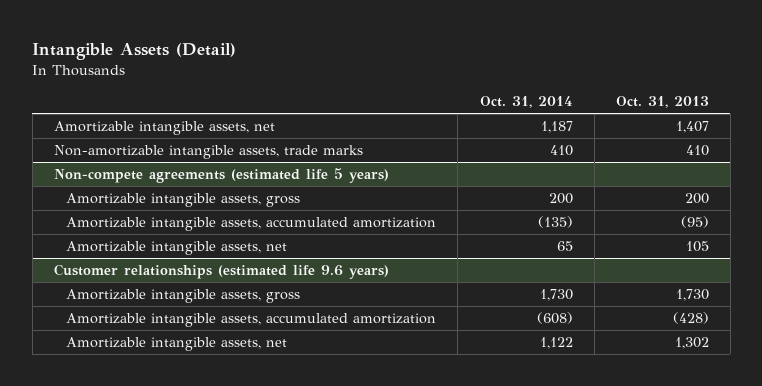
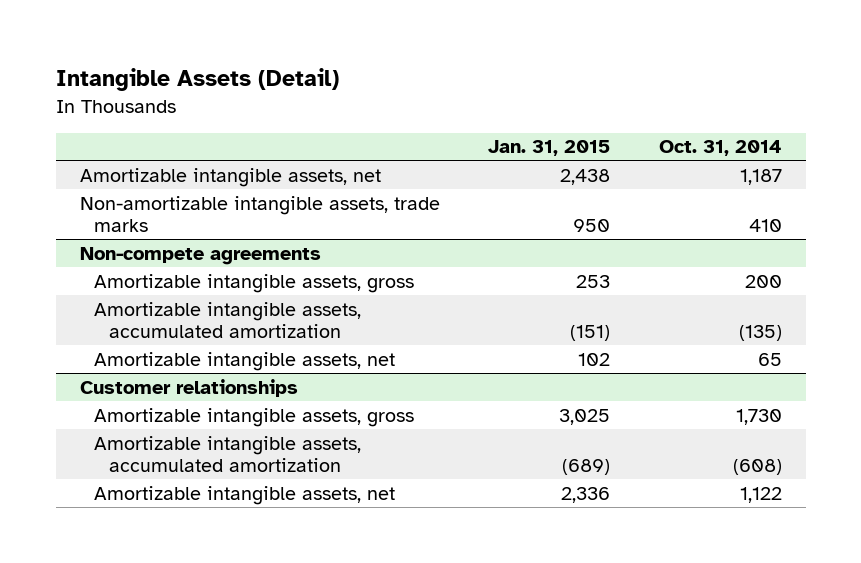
- | Oct. 31, 2014 | Oct. 31, 2013
+ | Jan. 31, 2015 | Oct. 31, 2014
- Non-compete agreements (estimated life 5 years)
+ Non-compete agreements
- Customer relationships (estimated life 9.6 years)
+ Customer relationships

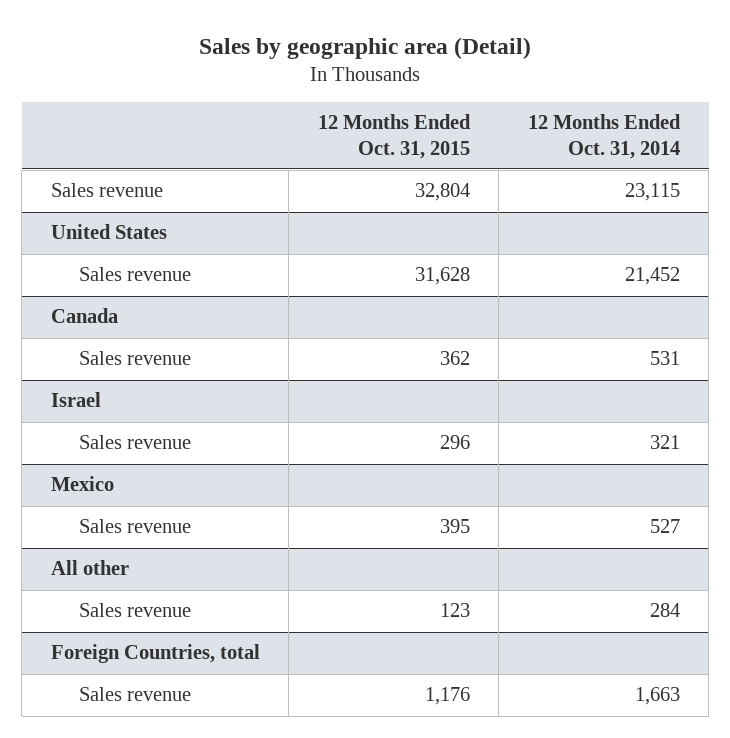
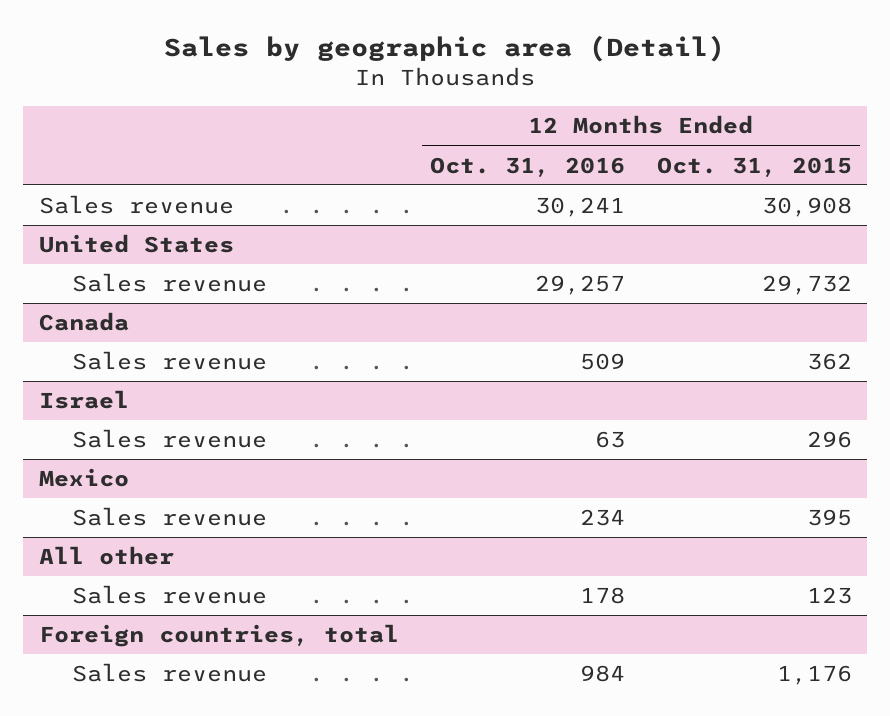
- | 12 Months Ended Oct. 31, 2015 | 12 Months Ended Oct. 31, 2014
+ | 12 Months Ended Oct. 31, 2016 | 12 Months Ended Oct. 31, 2015
- Sales revenue | 32,804 | 23,115
+ Sales revenue | 30,241 | 30,908
@ United States
- Sales revenue | 31,628 | 21,452
+ Sales revenue | 29,257 | 29,732
- Foreign Countries, total
+ Foreign countries, total

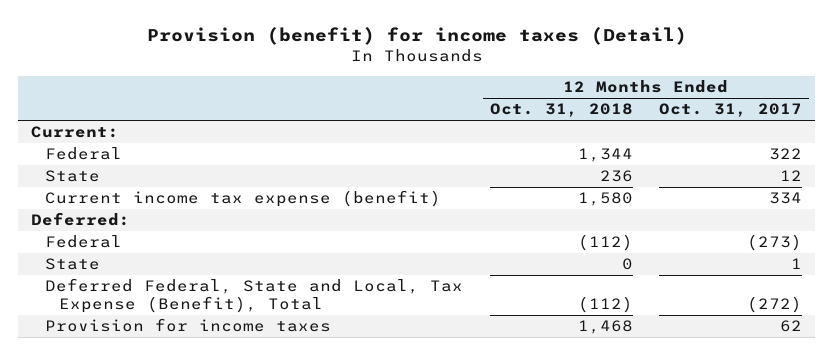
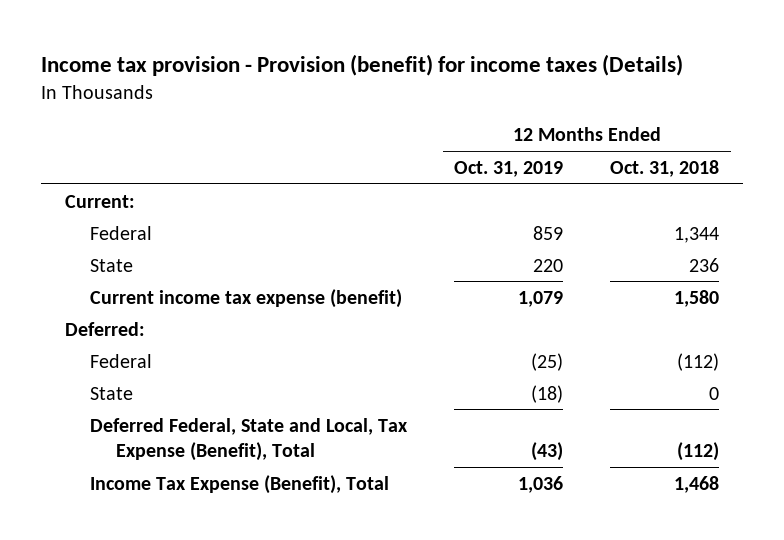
- Provision (benefit) for income taxes (Detail)
+ Income tax provision - Provision (benefit) for income taxes (Details)
- | 12 Months Ended Oct. 31, 2018 | 12 Months Ended Oct. 31, 2017
+ | 12 Months Ended Oct. 31, 2019 | 12 Months Ended Oct. 31, 2018
- Provision for income taxes | 1,468 | 62
+ Income Tax Expense (Benefit), Total | 1,036 | 1,468

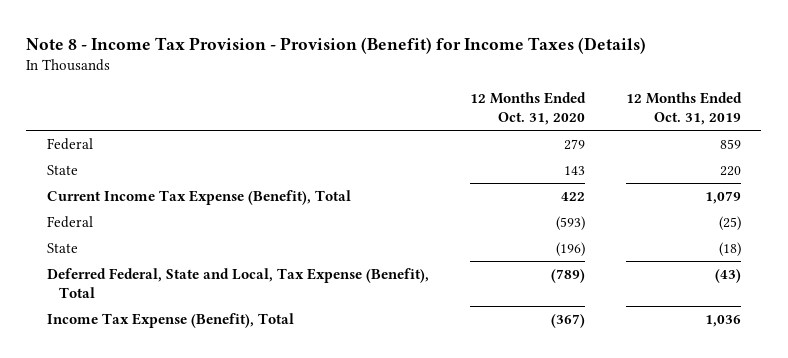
- Income tax provision - Provision (benefit) for income taxes (Details)
+ Note 8 - Income Tax Provision - Provision (Benefit) for Income Taxes (Details)
- | 12 Months Ended Oct. 31, 2019 | 12 Months Ended Oct. 31, 2018
+ | 12 Months Ended Oct. 31, 2020 | 12 Months Ended Oct. 31, 2019
- Current:
- Current income tax expense (benefit) | 1,079 | 1,580
- Deferred:
+ Current Income Tax Expense (Benefit), Total | 422 | 1,079

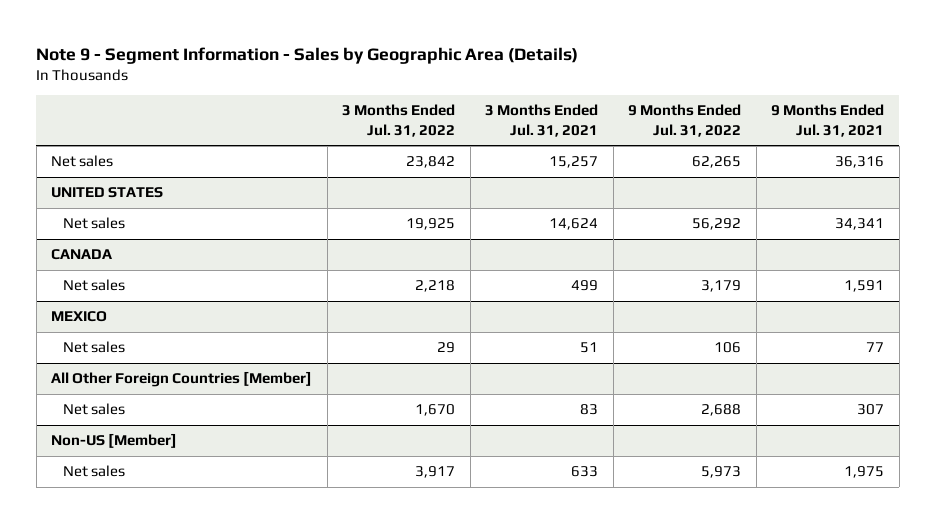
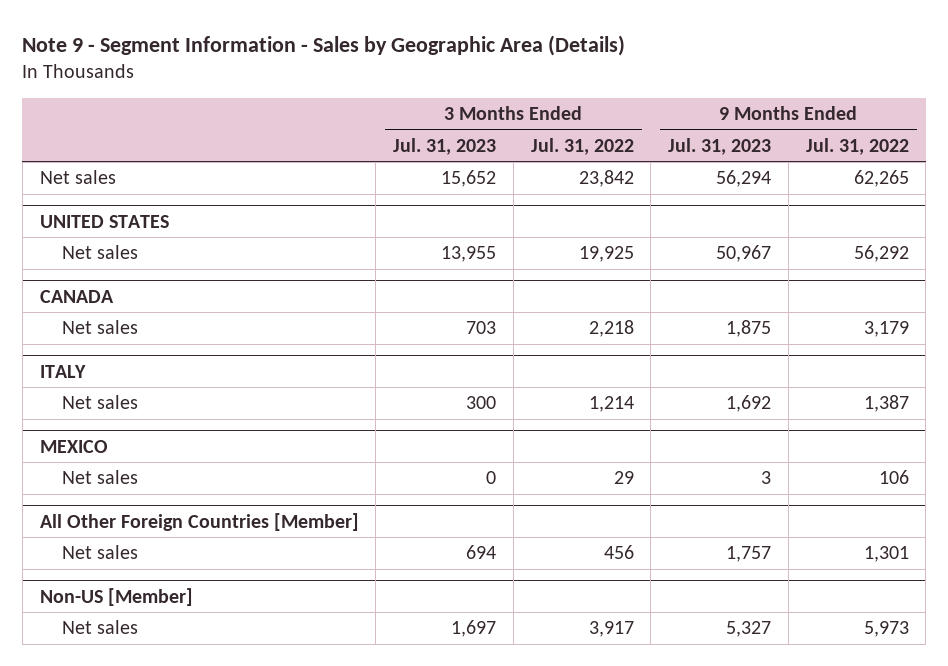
- | 3 Months Ended Jul. 31, 2022 | 3 Months Ended Jul. 31, 2021 | 9 Months Ended Jul. 31, 2022 | 9 Months Ended Jul. 31, 2021
+ | 3 Months Ended Jul. 31, 2023 | 3 Months Ended Jul. 31, 2022 | 9 Months Ended Jul. 31, 2023 | 9 Months Ended Jul. 31, 2022
+ ITALY
+ Net sales | 300 | 1,214 | 1,692 | 1,387
@ All Other Foreign Countries [Member]
- Net sales | 1,670 | 83 | 2,688 | 307
+ Net sales | 694 | 456 | 1,757 | 1,301

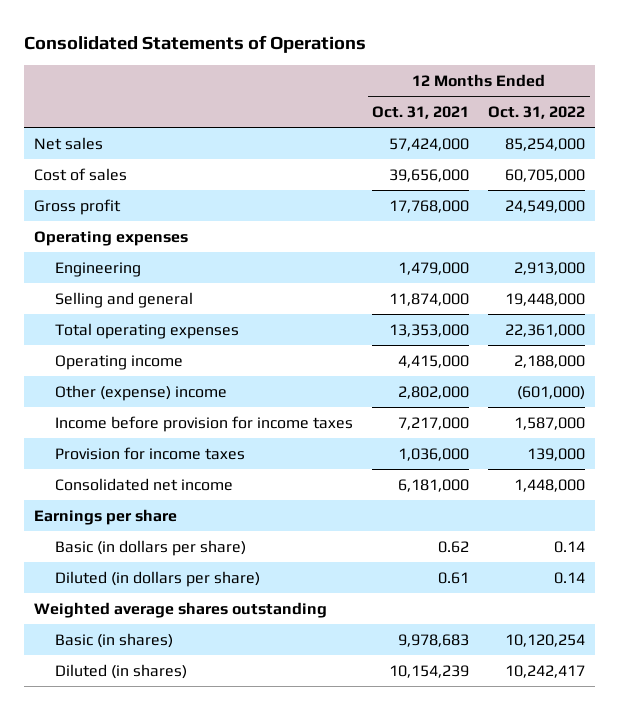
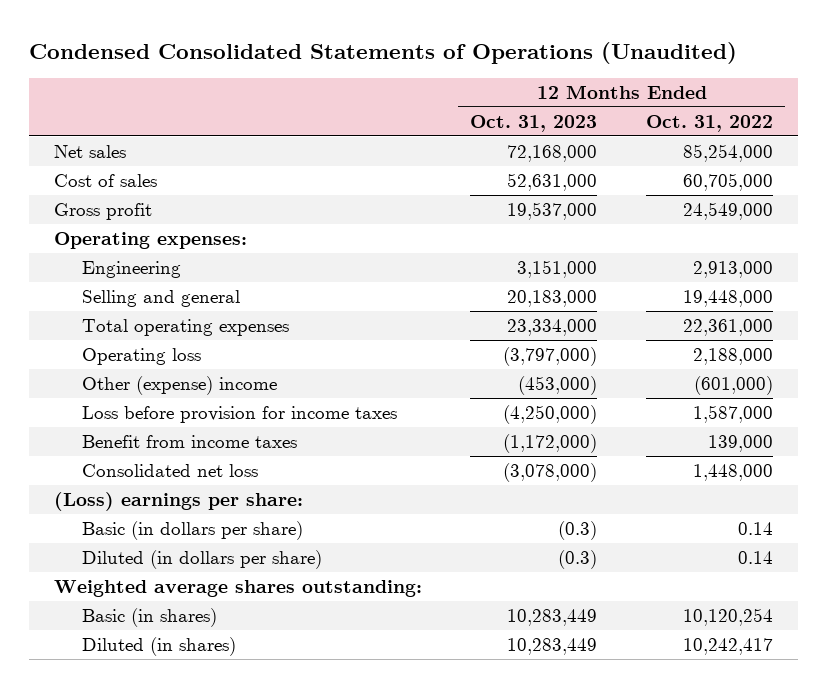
- Consolidated Statements of Operations
+ Condensed Consolidated Statements of Operations (Unaudited)
- | 12 Months Ended Oct. 31, 2021 | 12 Months Ended Oct. 31, 2022
+ | 12 Months Ended Oct. 31, 2023 | 12 Months Ended Oct. 31, 2022
- Operating expenses
+ Operating expenses:
- Operating income | 4,415,000 | 2,188,000
+ Operating loss | (3,797,000) | 2,188,000
- Income before provision for income taxes | 7,217,000 | 1,587,000
- Provision for income taxes | 1,036,000 | 139,000
- Consolidated net income | 6,181,000 | 1,448,000
- Earnings per share
+ Loss before provision for income taxes | (4,250,000) | 1,587,000
+ Benefit from income taxes | (1,172,000) | 139,000
+ Consolidated net loss | (3,078,000) | 1,448,000
+ (Loss) earnings per share:
- Weighted average shares outstanding
+ Weighted average shares outstanding:

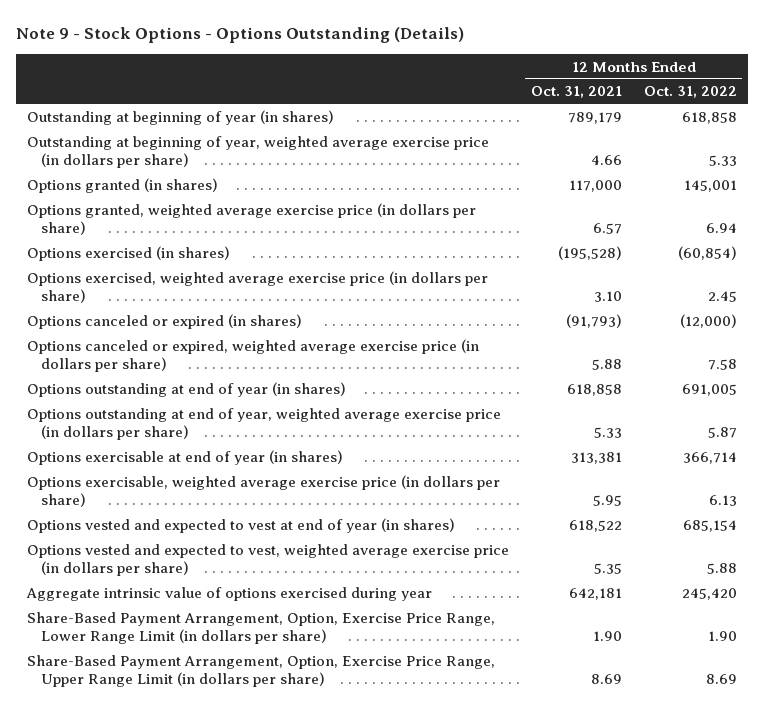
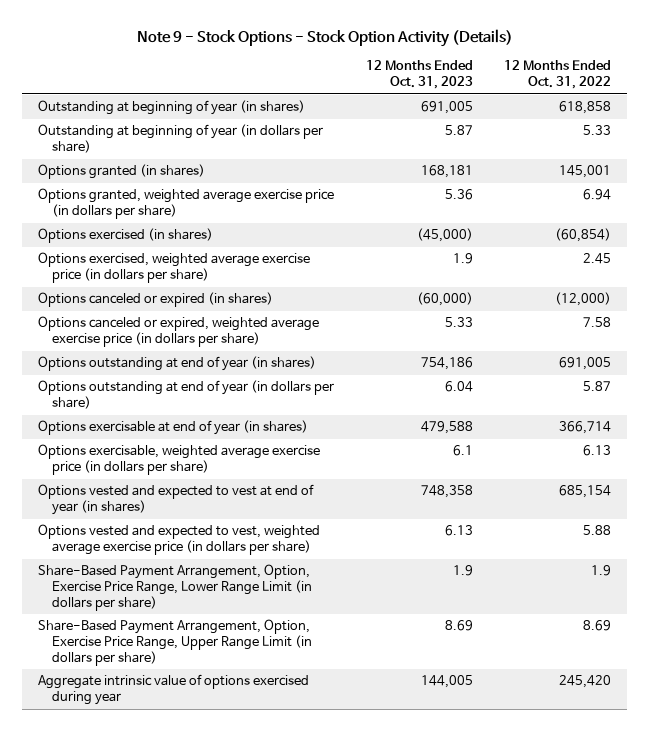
- Note 9 - Stock Options - Options Outstanding (Details)
+ Note 9 - Stock Options - Stock Option Activity (Details)
- | 12 Months Ended Oct. 31, 2021 | 12 Months Ended Oct. 31, 2022
+ | 12 Months Ended Oct. 31, 2023 | 12 Months Ended Oct. 31, 2022
- Outstanding at beginning of year, weighted average exercise price (in dollars per share) | 4.66 | 5.33
+ Outstanding at beginning of year (in dollars per share) | 5.87 | 5.33
- Options outstanding at end of year, weighted average exercise price (in dollars per share) | 5.33 | 5.87
+ Options outstanding at end of year (in dollars per share) | 6.04 | 5.87
- Share-Based Payment Arrangement, Option, Exercise Price Range, Lower Range Limit (in dollars per share) | 1.90 | 1.90
+ Share-Based Payment Arrangement, Option, Exercise Price Range, Lower Range Limit (in dollars per share) | 1.9 | 1.9
moved down: Aggregate intrinsic value of options exercised during year | 144,005 | 245,420

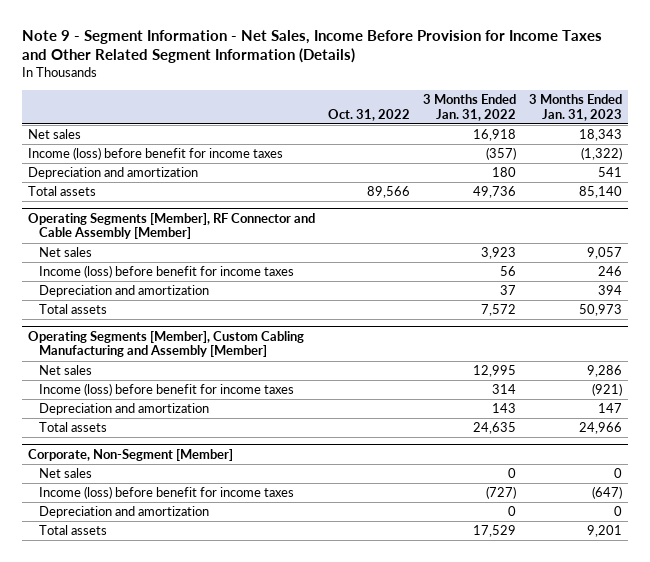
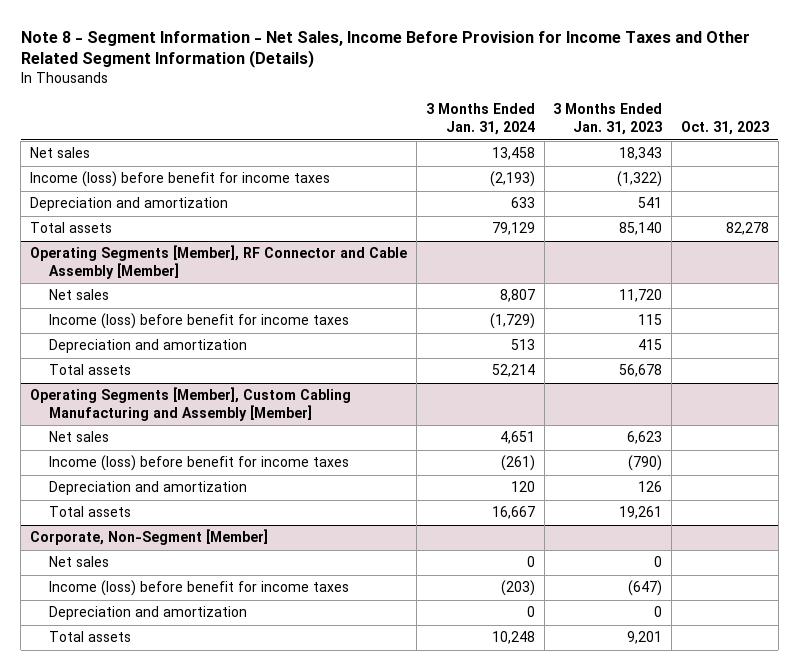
- Note 9 - Segment Information - Net Sales, Income Before Provision for Income Taxes and Other Related Segment Information (Details)
+ Note 8 - Segment Information - Net Sales, Income Before Provision for Income Taxes and Other Related Segment Information (Details)
- | Oct. 31, 2022 | 3 Months Ended Jan. 31, 2022 | 3 Months Ended Jan. 31, 2023
+ | 3 Months Ended Jan. 31, 2024 | 3 Months Ended Jan. 31, 2023 | Oct. 31, 2023
@ Operating Segments [Member], RF Connector and Cable Assembly [Member]
- Net sales | | 3,923 | 9,057
- Income (loss) before benefit for income taxes | | 56 | 246
- Depreciation and amortization | | 37 | 394
- Total assets | | 7,572 | 50,973
+ Net sales | 8,807 | 11,720 |
+ Income (loss) before benefit for income taxes | (1,729) | 115 |
+ Depreciation and amortization | 513 | 415 |
+ Total assets | 52,214 | 56,678 |
@ Operating Segments [Member], Custom Cabling Manufacturing and Assembly [Member]
- Net sales | | 12,995 | 9,286
- Income (loss) before benefit for income taxes | | 314 | (921)
- Depreciation and amortization | | 143 | 147
- Total assets | | 24,635 | 24,966
+ Net sales | 4,651 | 6,623 |
+ Income (loss) before benefit for income taxes | (261) | (790) |
+ Depreciation and amortization | 120 | 126 |
+ Total assets | 16,667 | 19,261 |

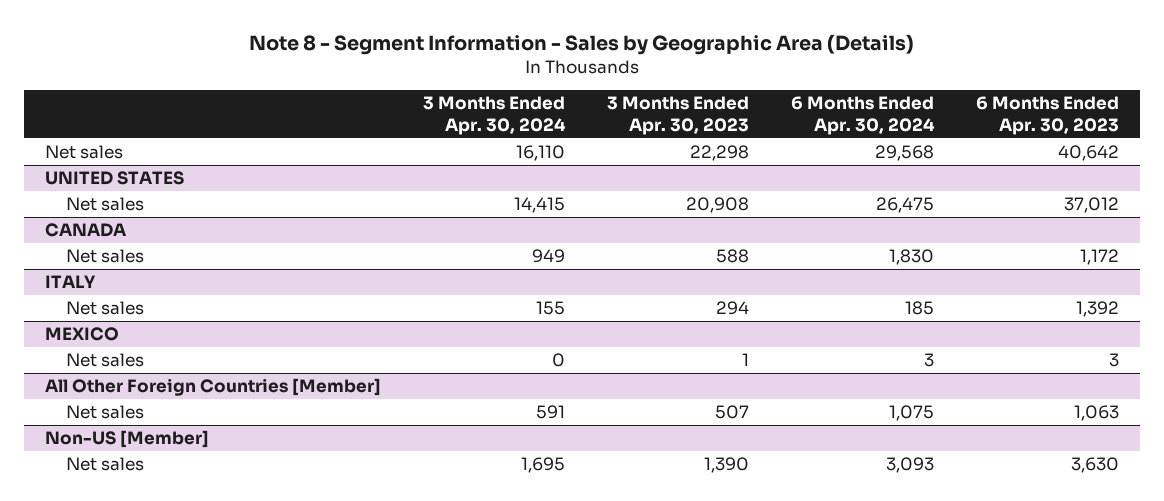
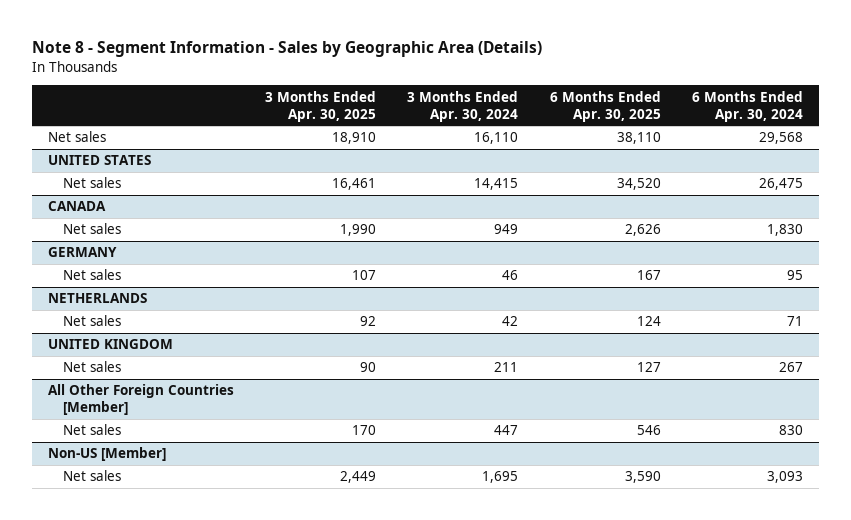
- | 3 Months Ended Apr. 30, 2024 | 3 Months Ended Apr. 30, 2023 | 6 Months Ended Apr. 30, 2024 | 6 Months Ended Apr. 30, 2023
+ | 3 Months Ended Apr. 30, 2025 | 3 Months Ended Apr. 30, 2024 | 6 Months Ended Apr. 30, 2025 | 6 Months Ended Apr. 30, 2024
- ITALY
- Net sales | 155 | 294 | 185 | 1,392
- MEXICO
- Net sales | 0 | 1 | 3 | 3
+ GERMANY
+ Net sales | 107 | 46 | 167 | 95
+ NETHERLANDS
+ Net sales | 92 | 42 | 124 | 71
+ UNITED KINGDOM
+ Net sales | 90 | 211 | 127 | 267
@ All Other Foreign Countries [Member]
- Net sales | 591 | 507 | 1,075 | 1,063
+ Net sales | 170 | 447 | 546 | 830

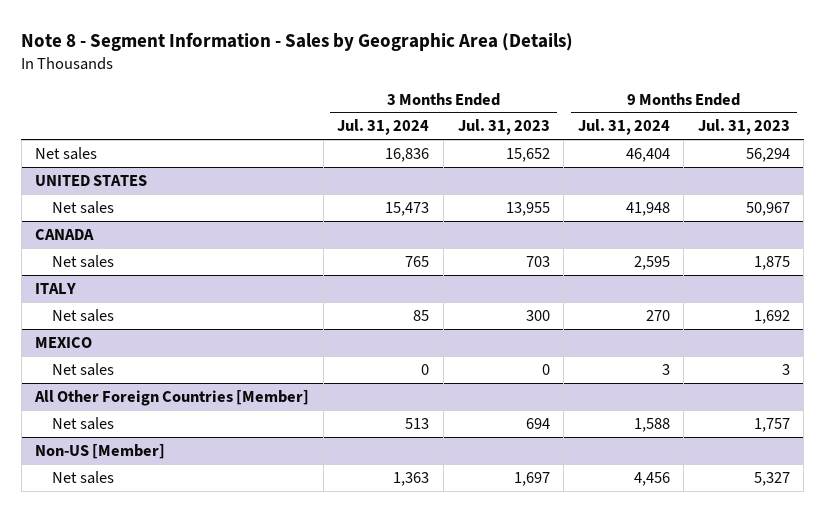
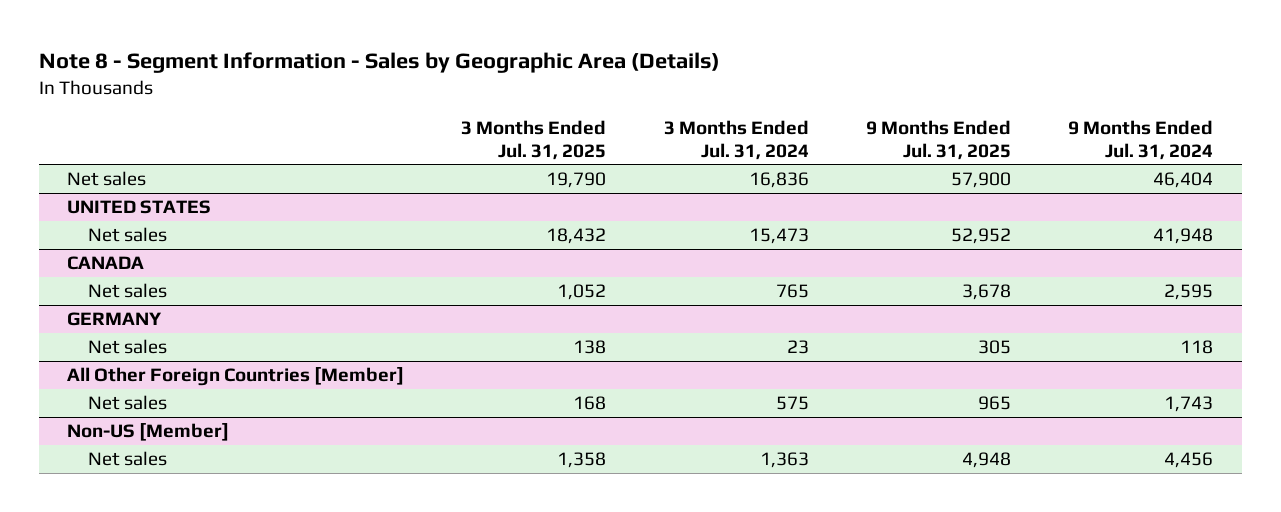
- | 3 Months Ended Jul. 31, 2024 | 3 Months Ended Jul. 31, 2023 | 9 Months Ended Jul. 31, 2024 | 9 Months Ended Jul. 31, 2023
+ | 3 Months Ended Jul. 31, 2025 | 3 Months Ended Jul. 31, 2024 | 9 Months Ended Jul. 31, 2025 | 9 Months Ended Jul. 31, 2024
- ITALY
- Net sales | 85 | 300 | 270 | 1,692
- MEXICO
- Net sales | 0 | 0 | 3 | 3
+ GERMANY
+ Net sales | 138 | 23 | 305 | 118
@ All Other Foreign Countries [Member]
- Net sales | 513 | 694 | 1,588 | 1,757
+ Net sales | 168 | 575 | 965 | 1,743

